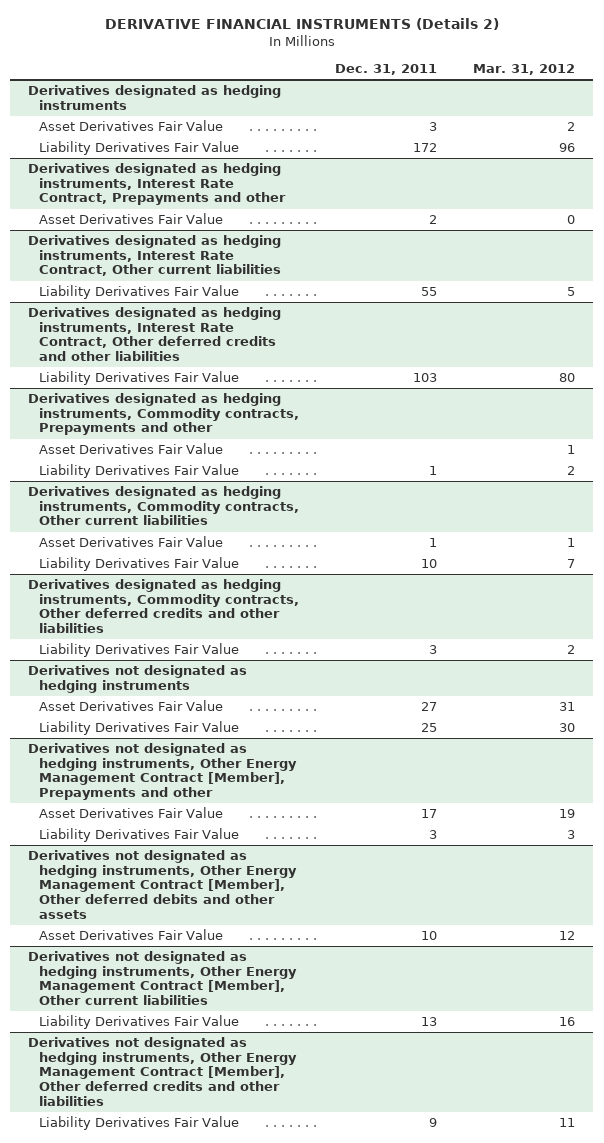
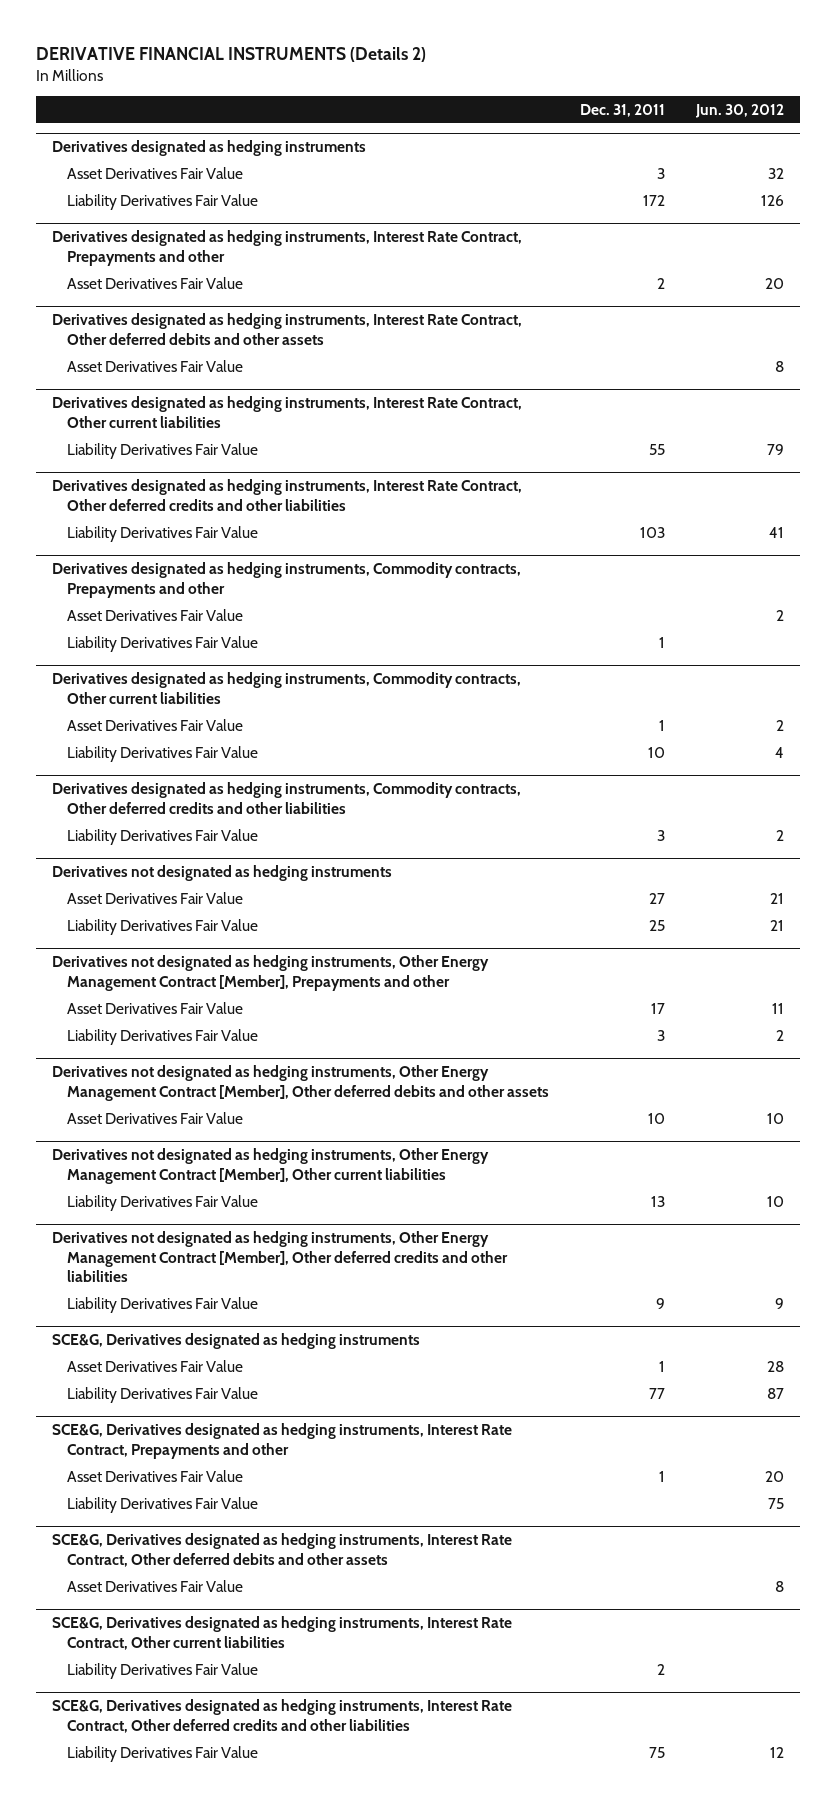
- | Dec. 31, 2011 | Mar. 31, 2012
+ | Dec. 31, 2011 | Jun. 30, 2012
+ Derivatives designated as hedging instruments, Interest Rate Contract, Other deferred debits and other assets
+ Asset Derivatives Fair Value | | 8
+ SCE&G, Derivatives designated as hedging instruments
+ Asset Derivatives Fair Value | 1 | 28
+ Liability Derivatives Fair Value | 77 | 87
+ SCE&G, Derivatives designated as hedging instruments, Interest Rate Contract, Prepayments and other
+ Asset Derivatives Fair Value | 1 | 20
+ Liability Derivatives Fair Value | | 75
+ SCE&G, Derivatives designated as hedging instruments, Interest Rate Contract, Other deferred debits and other assets
+ Asset Derivatives Fair Value | | 8
+ SCE&G, Derivatives designated as hedging instruments, Interest Rate Contract, Other current liabilities
+ Liability Derivatives Fair Value | 2 |
+ SCE&G, Derivatives designated as hedging instruments, Interest Rate Contract, Other deferred credits and other liabilities
+ Liability Derivatives Fair Value | 75 | 12

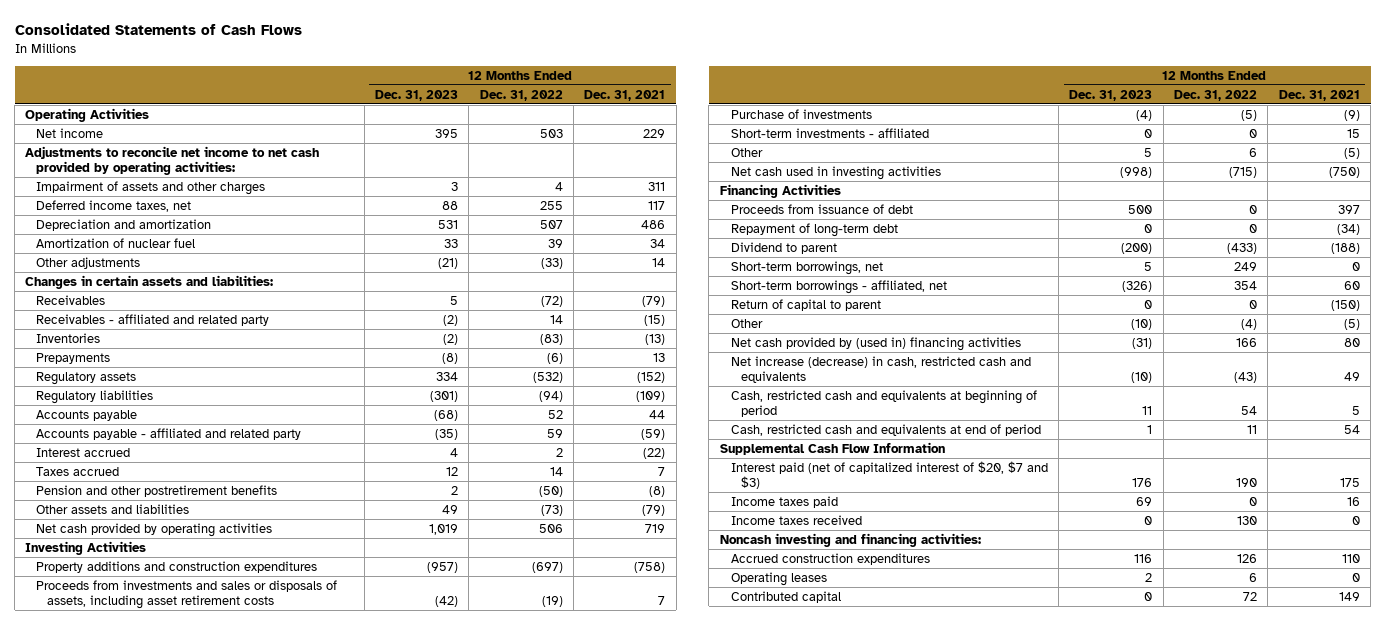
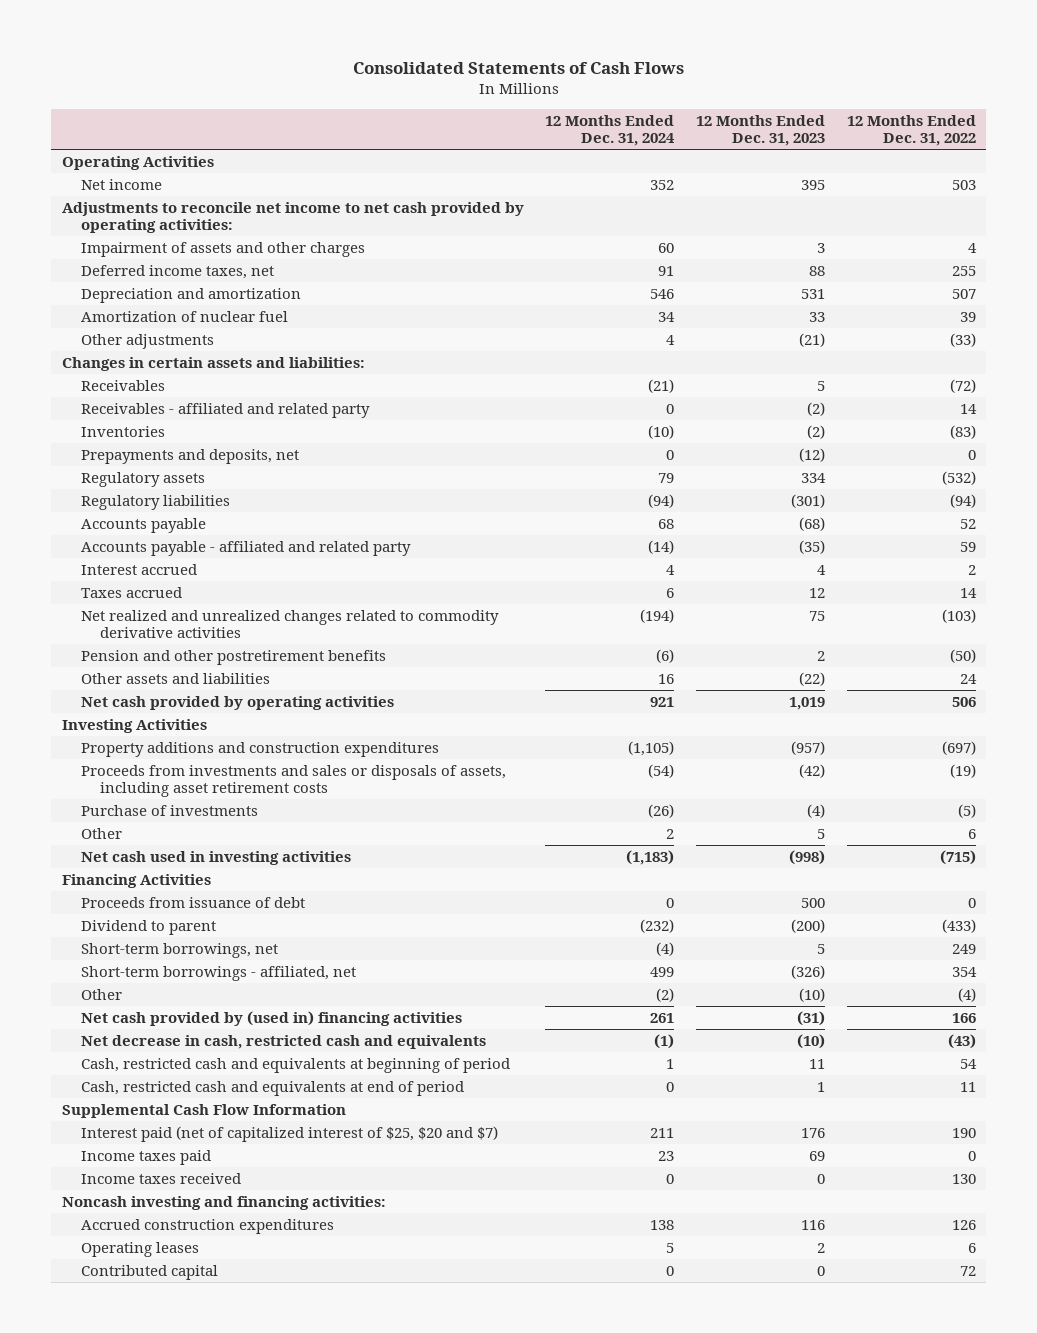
- | 12 Months Ended Dec. 31, 2023 | 12 Months Ended Dec. 31, 2022 | 12 Months Ended Dec. 31, 2021
+ | 12 Months Ended Dec. 31, 2024 | 12 Months Ended Dec. 31, 2023 | 12 Months Ended Dec. 31, 2022
- Prepayments | (8) | (6) | 13
+ Prepayments and deposits, net | 0 | (12) | 0
+ Net realized and unrealized changes related to commodity derivative activities | (194) | 75 | (103)
- Other assets and liabilities | 49 | (73) | (79)
+ Other assets and liabilities | 16 | (22) | 24
- Short-term investments - affiliated | 0 | 0 | 15
- Repayment of long-term debt | 0 | 0 | (34)
- Return of capital to parent | 0 | 0 | (150)
- Net increase (decrease) in cash, restricted cash and equivalents | (10) | (43) | 49
+ Net decrease in cash, restricted cash and equivalents | (1) | (10) | (43)
- Interest paid (net of capitalized interest of $20, $7 and $3) | 176 | 190 | 175
+ Interest paid (net of capitalized interest of $25, $20 and $7) | 211 | 176 | 190

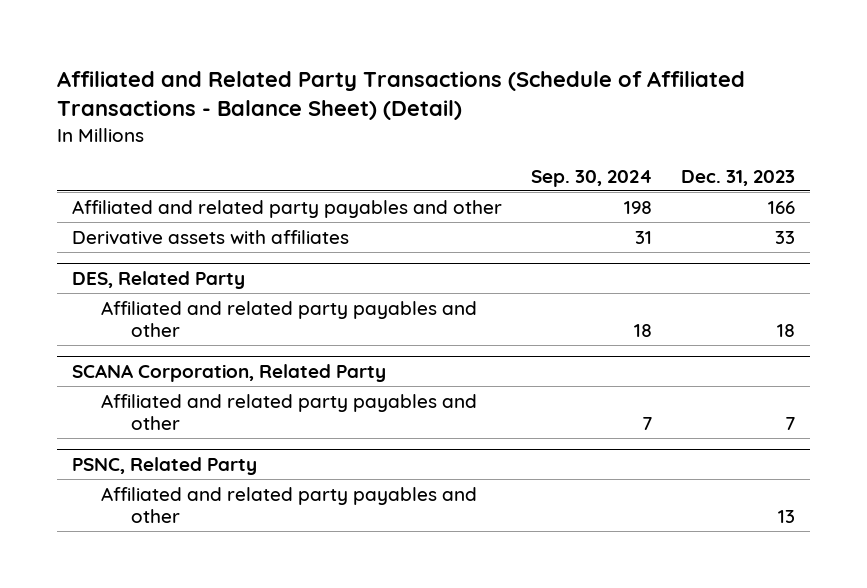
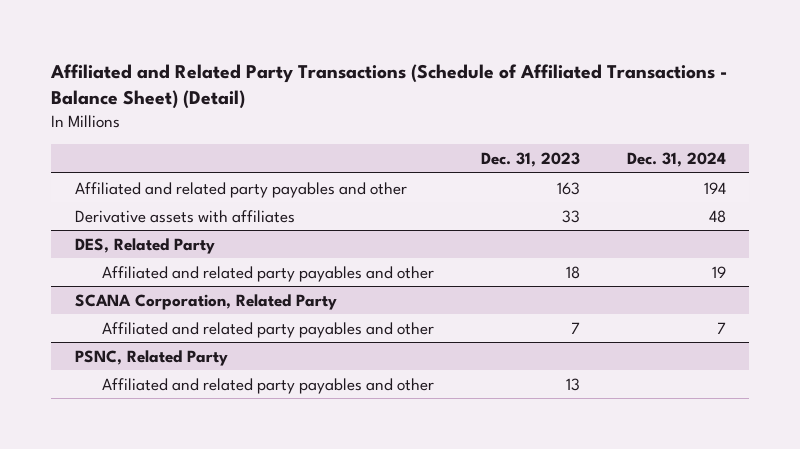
- | Sep. 30, 2024 | Dec. 31, 2023
+ | Dec. 31, 2023 | Dec. 31, 2024
- Affiliated and related party payables and other | 198 | 166
+ Affiliated and related party payables and other | 163 | 194

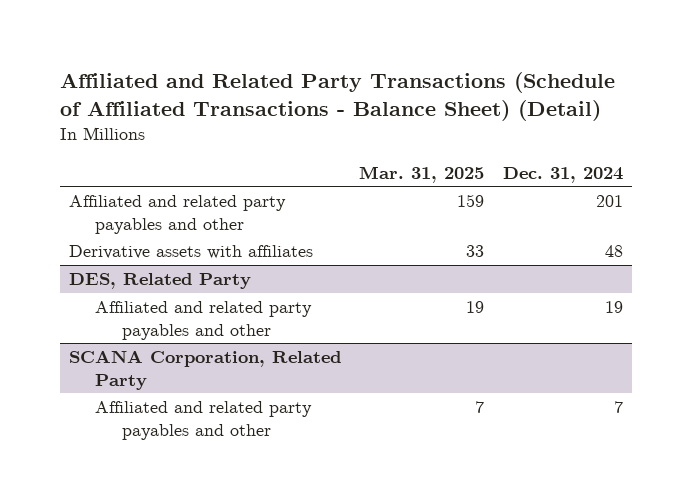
- | Dec. 31, 2023 | Dec. 31, 2024
+ | Mar. 31, 2025 | Dec. 31, 2024
- Affiliated and related party payables and other | 163 | 194
+ Affiliated and related party payables and other | 159 | 201
- PSNC, Related Party
- Affiliated and related party payables and other | 13 |

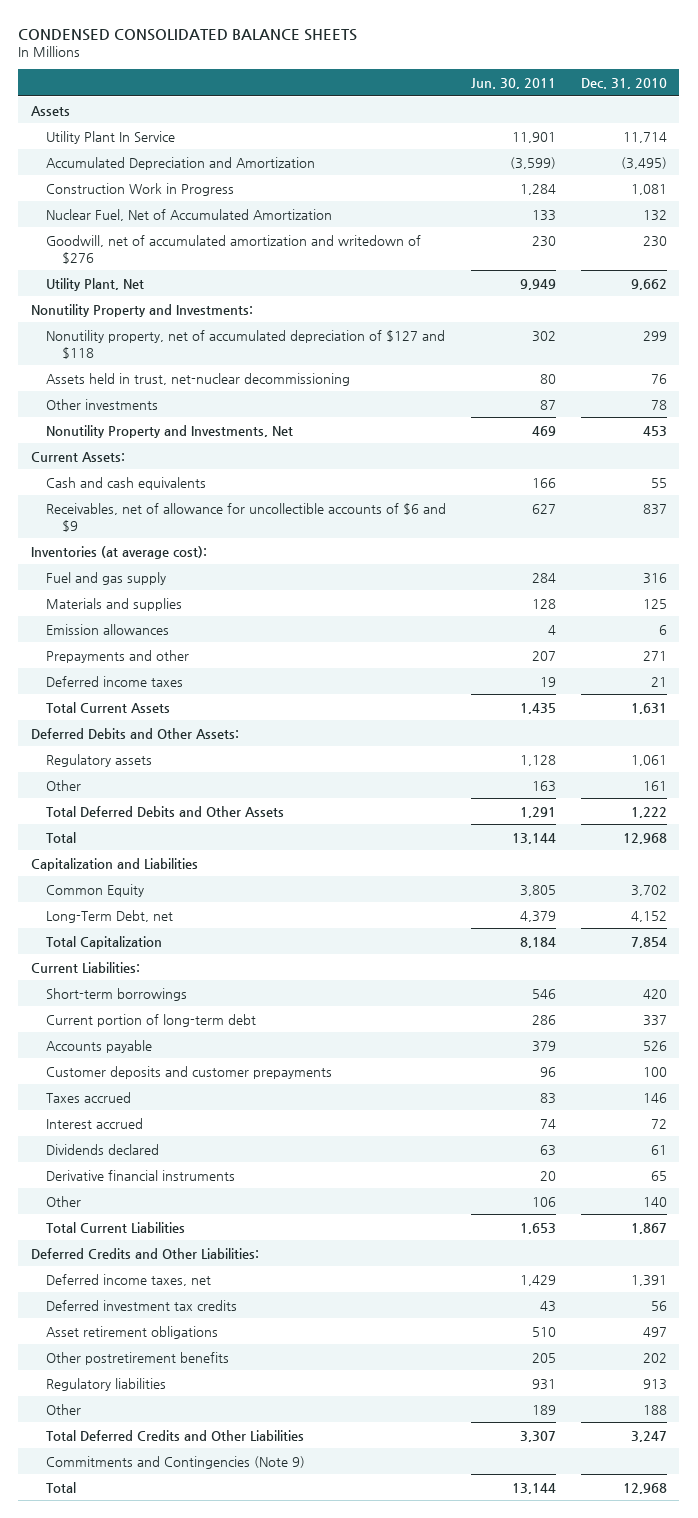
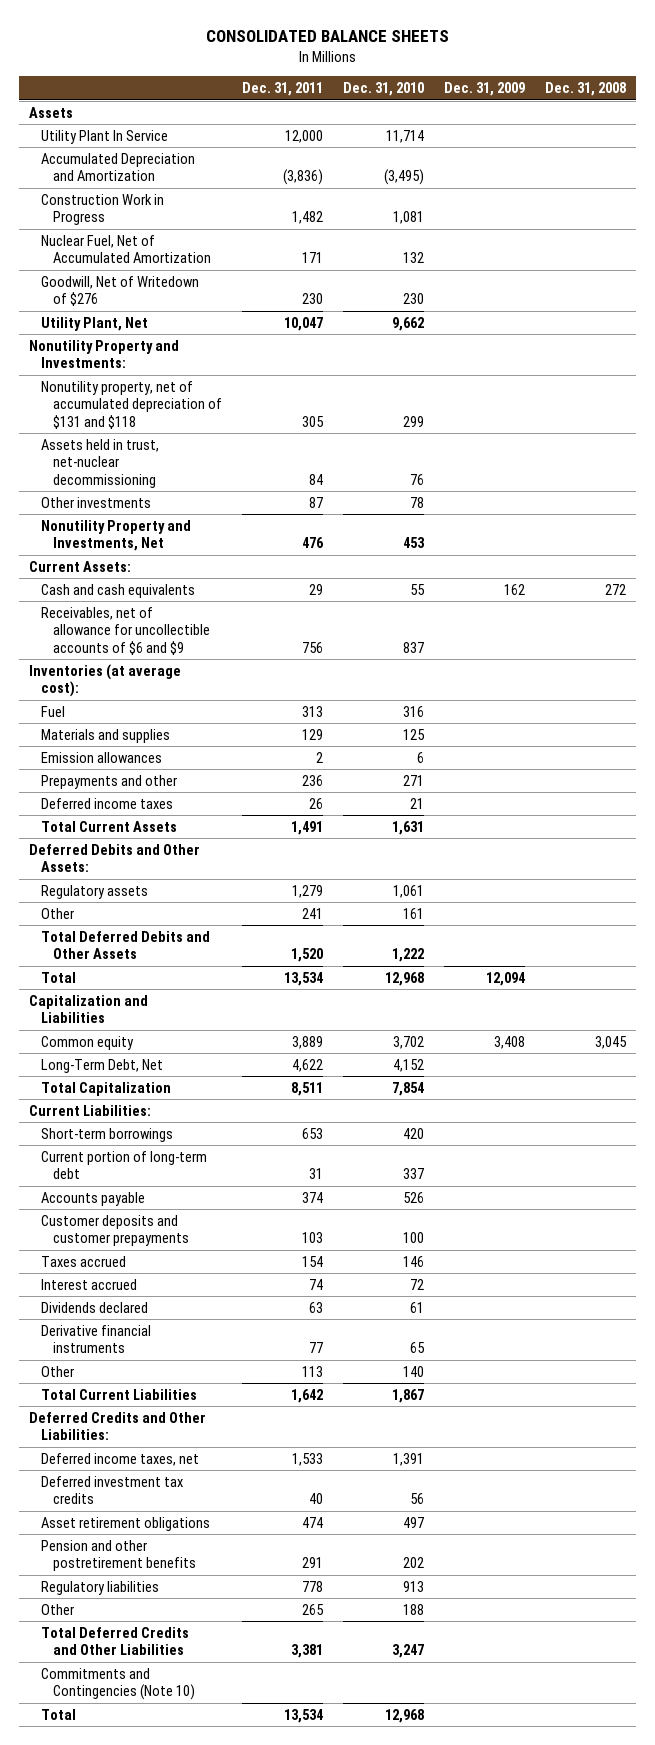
- CONDENSED CONSOLIDATED BALANCE SHEETS
+ CONSOLIDATED BALANCE SHEETS
- | Jun. 30, 2011 | Dec. 31, 2010
+ | Dec. 31, 2011 | Dec. 31, 2010 | Dec. 31, 2009 | Dec. 31, 2008
- Goodwill, net of accumulated amortization and writedown of $276 | 230 | 230
+ Goodwill, Net of Writedown of $276 | 230 | 230 | |
- Nonutility property, net of accumulated depreciation of $127 and $118 | 302 | 299
+ Nonutility property, net of accumulated depreciation of $131 and $118 | 305 | 299 | |
- Fuel and gas supply | 284 | 316
+ Fuel | 313 | 316 | |
- Common Equity | 3,805 | 3,702
- Long-Term Debt, net | 4,379 | 4,152
+ Common equity | 3,889 | 3,702 | 3,408 | 3,045
+ Long-Term Debt, Net | 4,622 | 4,152 | |
- Other postretirement benefits | 205 | 202
+ Pension and other postretirement benefits | 291 | 202 | |
- Commitments and Contingencies (Note 9)
+ Commitments and Contingencies (Note 10)

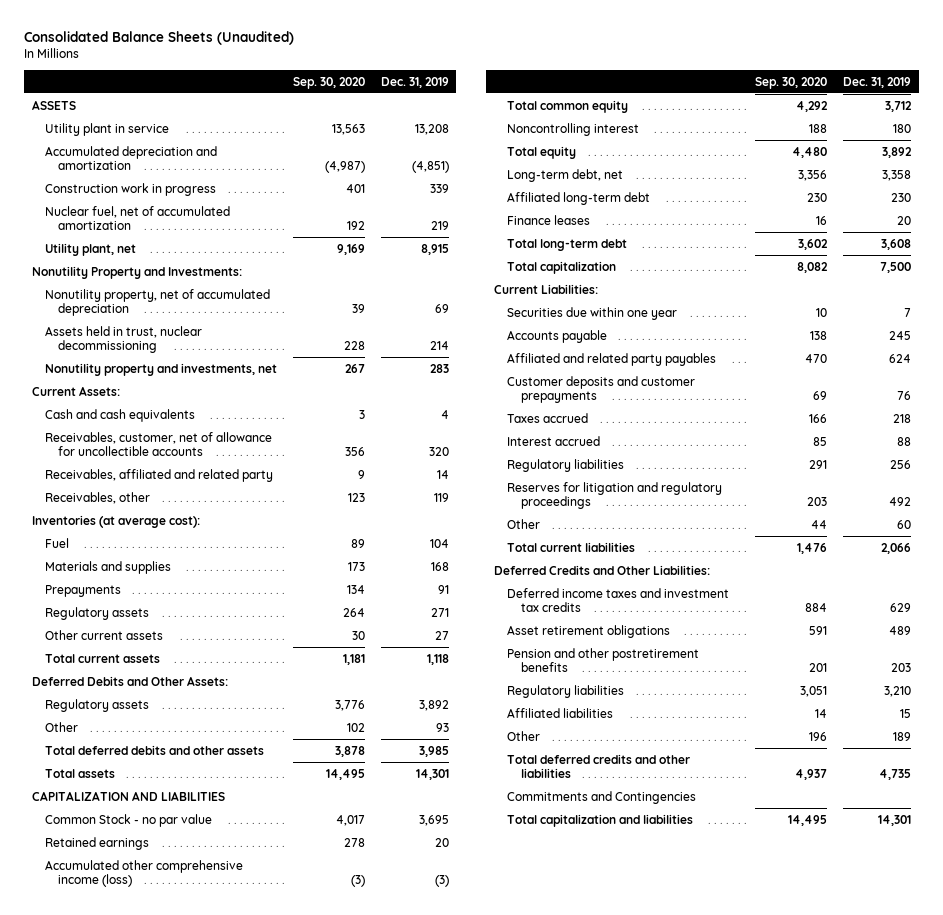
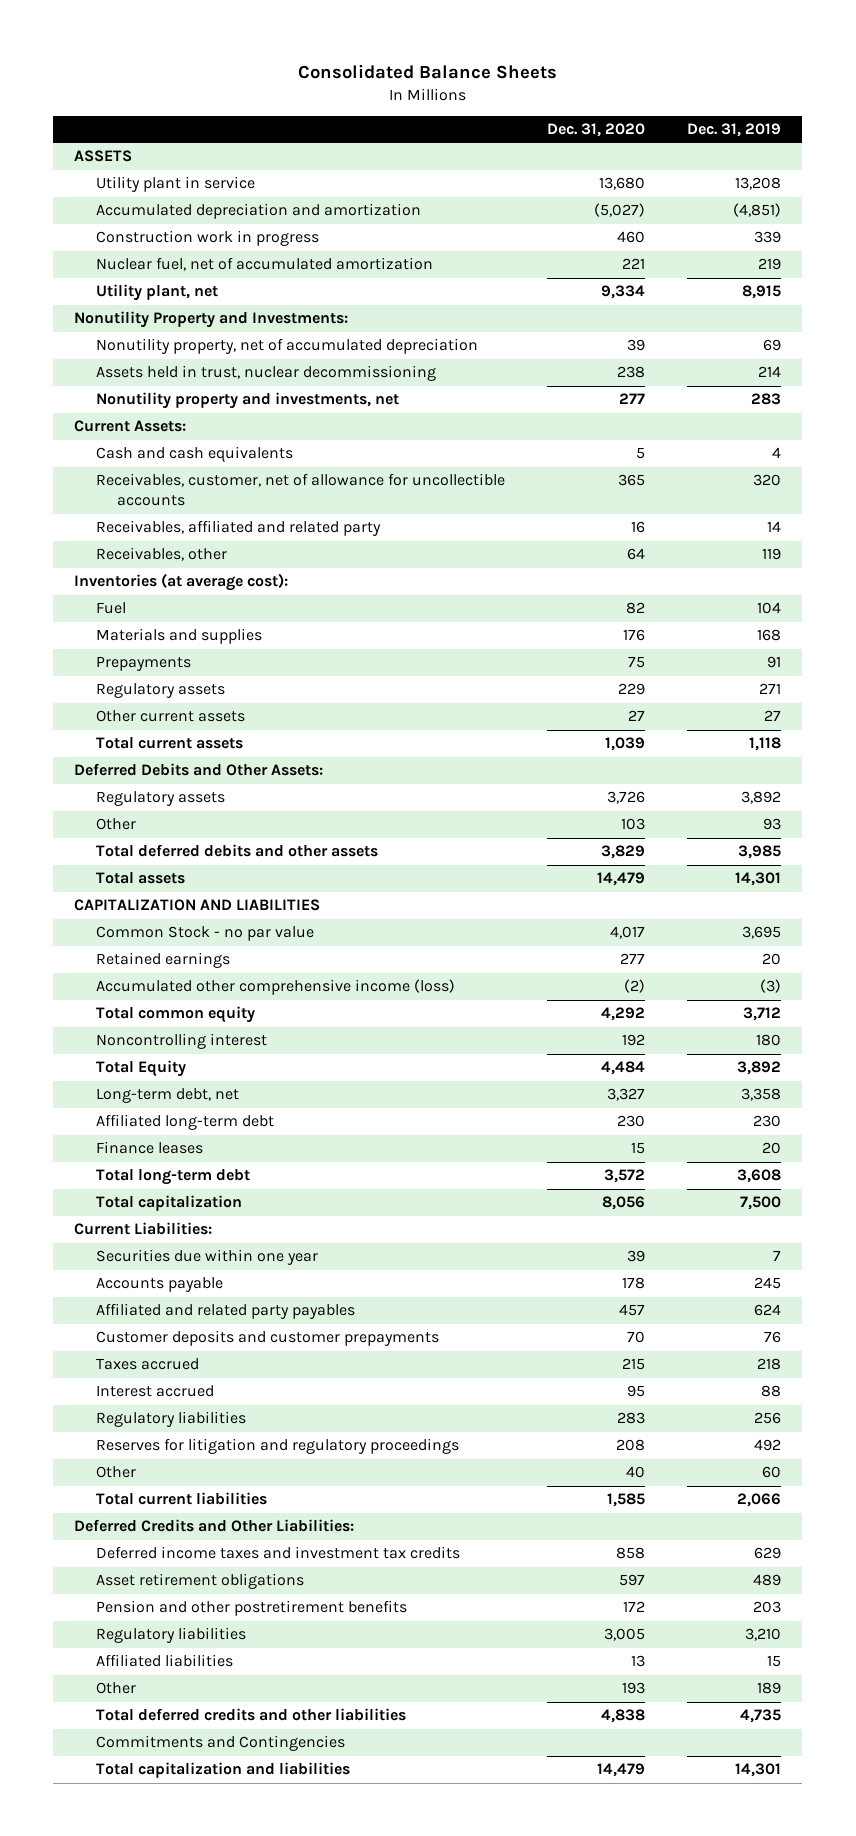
- Consolidated Balance Sheets (Unaudited)
+ Consolidated Balance Sheets
- | Sep. 30, 2020 | Dec. 31, 2019
+ | Dec. 31, 2020 | Dec. 31, 2019
- Total equity | 4,480 | 3,892
+ Total Equity | 4,484 | 3,892

